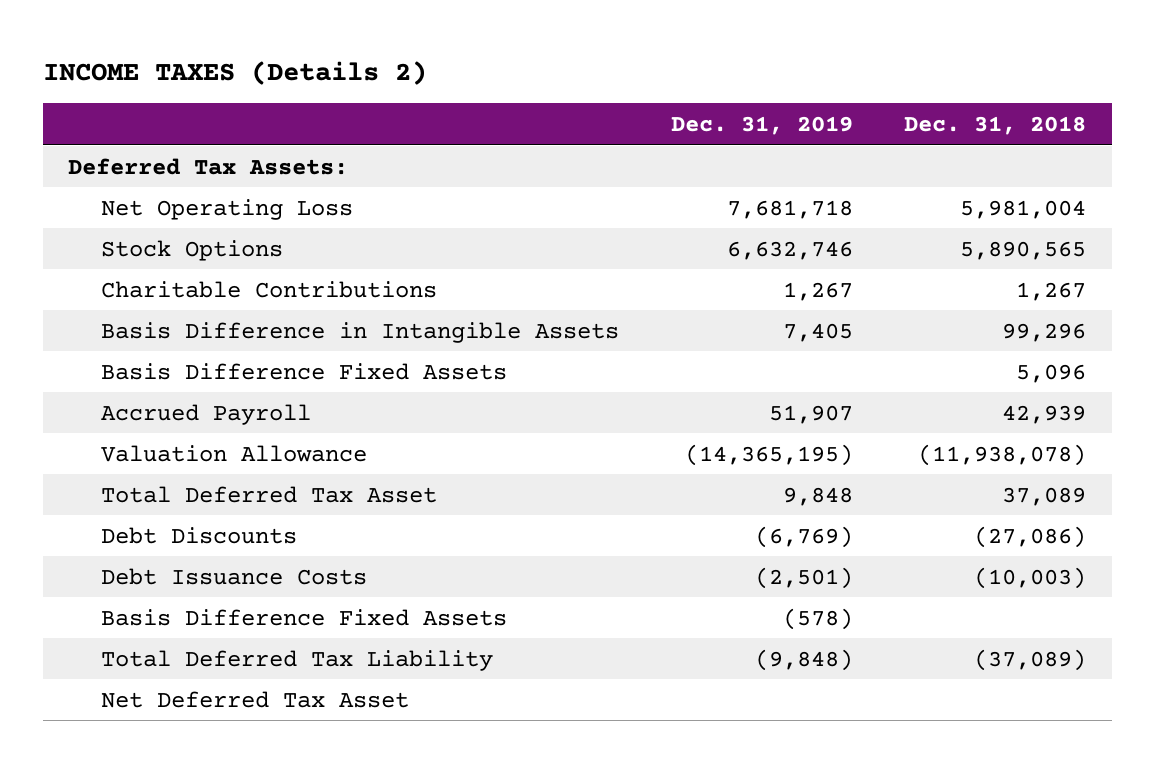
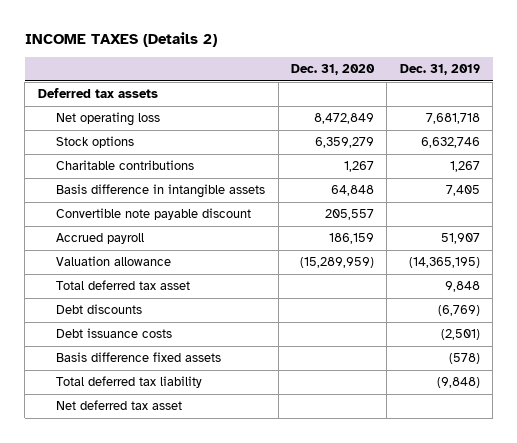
- | Dec. 31, 2019 | Dec. 31, 2018
+ | Dec. 31, 2020 | Dec. 31, 2019
- Deferred Tax Assets:
- Net Operating Loss | 7,681,718 | 5,981,004
- Stock Options | 6,632,746 | 5,890,565
- Charitable Contributions | 1,267 | 1,267
- Basis Difference in Intangible Assets | 7,405 | 99,296
- Basis Difference Fixed Assets | | 5,096
- Accrued Payroll | 51,907 | 42,939
- Valuation Allowance | (14,365,195) | (11,938,078)
- Total Deferred Tax Asset | 9,848 | 37,089
- Debt Discounts | (6,769) | (27,086)
- Debt Issuance Costs | (2,501) | (10,003)
- Basis Difference Fixed Assets | (578) |
- Total Deferred Tax Liability | (9,848) | (37,089)
- Net Deferred Tax Asset
+ Deferred tax assets
+ Net operating loss | 8,472,849 | 7,681,718
+ Stock options | 6,359,279 | 6,632,746
+ Charitable contributions | 1,267 | 1,267
+ Basis difference in intangible assets | 64,848 | 7,405
+ Convertible note payable discount | 205,557 |
+ Accrued payroll | 186,159 | 51,907
+ Valuation allowance | (15,289,959) | (14,365,195)
+ Total deferred tax asset | | 9,848
+ Debt discounts | | (6,769)
+ Debt issuance costs | | (2,501)
+ Basis difference fixed assets | | (578)
+ Total deferred tax liability | | (9,848)
+ Net deferred tax asset

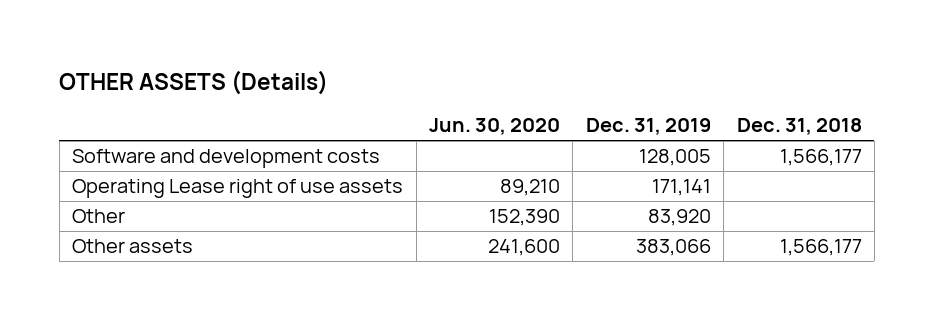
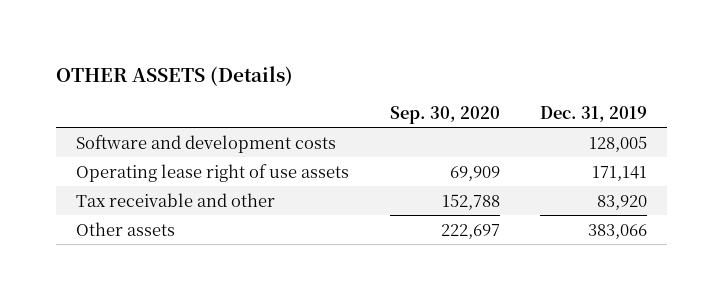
- | Jun. 30, 2020 | Dec. 31, 2019 | Dec. 31, 2018
+ | Sep. 30, 2020 | Dec. 31, 2019
- Operating Lease right of use assets | 89,210 | 171,141 |
- Other | 152,390 | 83,920 |
+ Operating lease right of use assets | 69,909 | 171,141
+ Tax receivable and other | 152,788 | 83,920

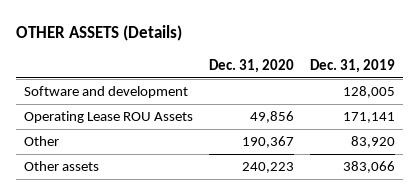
- | Sep. 30, 2020 | Dec. 31, 2019
+ | Dec. 31, 2020 | Dec. 31, 2019
- Software and development costs | | 128,005
- Operating lease right of use assets | 69,909 | 171,141
- Tax receivable and other | 152,788 | 83,920
+ Software and development | | 128,005
+ Operating Lease ROU Assets | 49,856 | 171,141
+ Other | 190,367 | 83,920

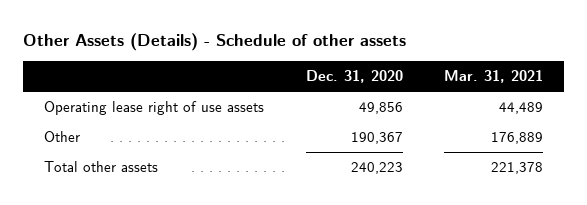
- OTHER ASSETS (Details)
+ Other Assets (Details) - Schedule of other assets
- | Dec. 31, 2020 | Dec. 31, 2019
+ | Dec. 31, 2020 | Mar. 31, 2021
- Software and development | | 128,005
- Operating Lease ROU Assets | 49,856 | 171,141
+ Operating lease right of use assets | 49,856 | 44,489
- Other assets | 240,223 | 383,066
+ Total other assets | 240,223 | 221,378

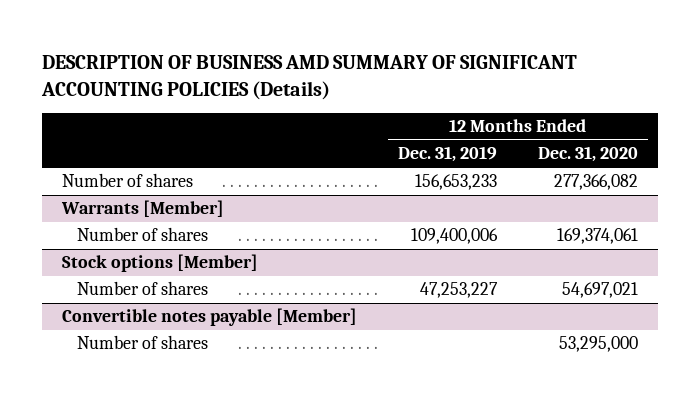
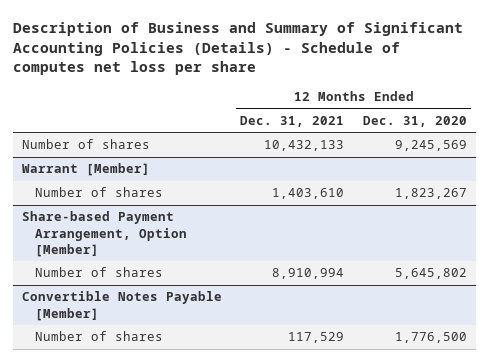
- DESCRIPTION OF BUSINESS AMD SUMMARY OF SIGNIFICANT ACCOUNTING POLICIES (Details)
+ Description of Business and Summary of Significant Accounting Policies (Details) - Schedule of computes net loss per share
- | 12 Months Ended Dec. 31, 2019 | 12 Months Ended Dec. 31, 2020
+ | 12 Months Ended Dec. 31, 2021 | 12 Months Ended Dec. 31, 2020
- Number of shares | 156,653,233 | 277,366,082
- Warrants [Member]
- Number of shares | 109,400,006 | 169,374,061
- Stock options [Member]
- Number of shares | 47,253,227 | 54,697,021
- Convertible notes payable [Member]
- Number of shares | | 53,295,000
+ Number of shares | 10,432,133 | 9,245,569
+ Warrant [Member]
+ Number of shares | 1,403,610 | 1,823,267
+ Share-based Payment Arrangement, Option [Member]
+ Number of shares | 8,910,994 | 5,645,802
+ Convertible Notes Payable [Member]
+ Number of shares | 117,529 | 1,776,500

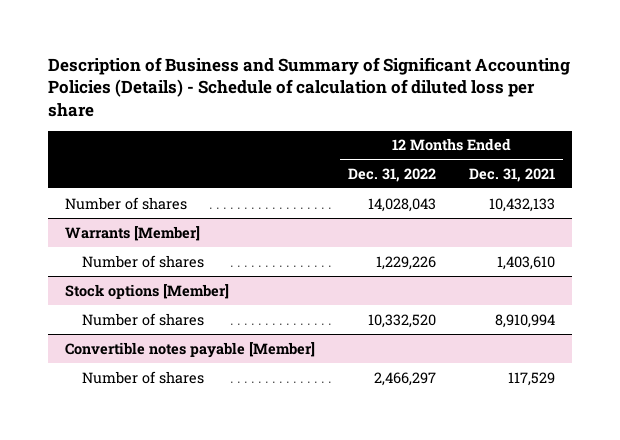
- Description of Business and Summary of Significant Accounting Policies (Details) - Schedule of computes net loss per share
+ Description of Business and Summary of Significant Accounting Policies (Details) - Schedule of calculation of diluted loss per share
- | 12 Months Ended Dec. 31, 2021 | 12 Months Ended Dec. 31, 2020
+ | 12 Months Ended Dec. 31, 2022 | 12 Months Ended Dec. 31, 2021
- Warrant [Member]
+ Warrants [Member]
- Share-based Payment Arrangement, Option [Member]
+ Stock options [Member]
- Convertible Notes Payable [Member]
+ Convertible notes payable [Member]

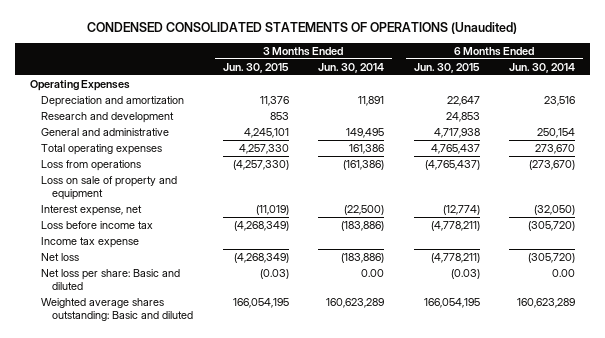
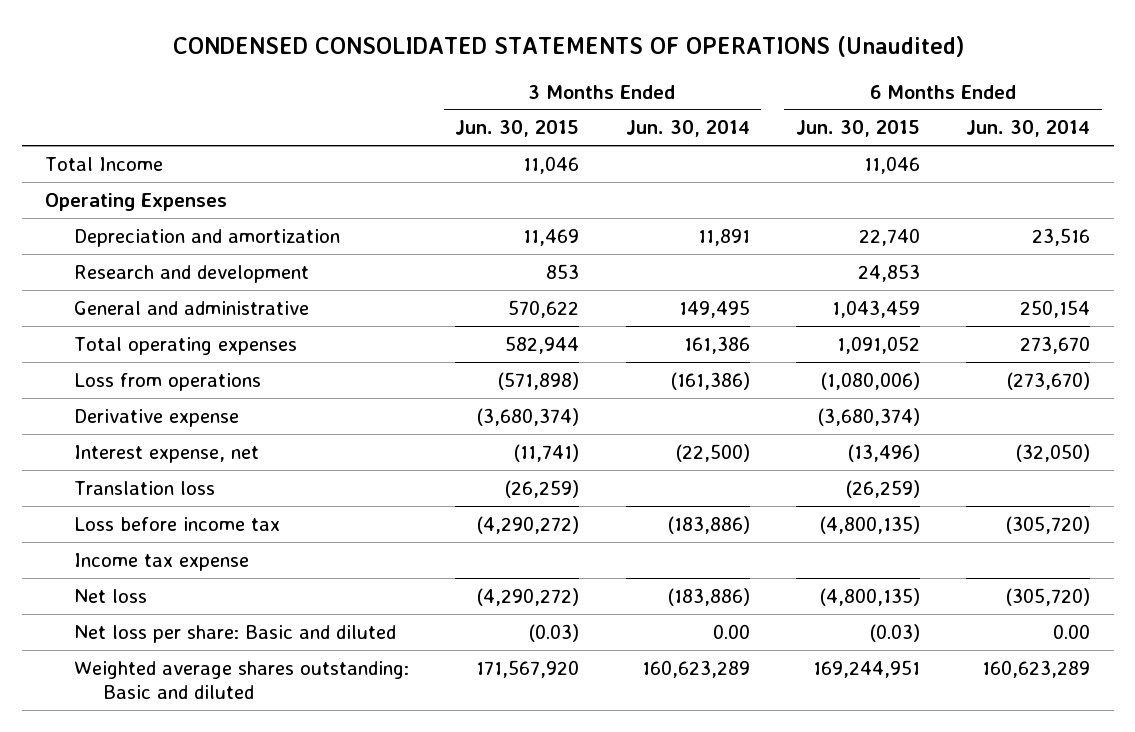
+ Total Income | 11,046 | | 11,046 |
- Depreciation and amortization | 11,376 | 11,891 | 22,647 | 23,516
+ Depreciation and amortization | 11,469 | 11,891 | 22,740 | 23,516
- General and administrative | 4,245,101 | 149,495 | 4,717,938 | 250,154
- Total operating expenses | 4,257,330 | 161,386 | 4,765,437 | 273,670
- Loss from operations | (4,257,330) | (161,386) | (4,765,437) | (273,670)
- Loss on sale of property and equipment
- Interest expense, net | (11,019) | (22,500) | (12,774) | (32,050)
- Loss before income tax | (4,268,349) | (183,886) | (4,778,211) | (305,720)
+ General and administrative | 570,622 | 149,495 | 1,043,459 | 250,154
+ Total operating expenses | 582,944 | 161,386 | 1,091,052 | 273,670
+ Loss from operations | (571,898) | (161,386) | (1,080,006) | (273,670)
+ Derivative expense | (3,680,374) | | (3,680,374) |
+ Interest expense, net | (11,741) | (22,500) | (13,496) | (32,050)
+ Translation loss | (26,259) | | (26,259) |
+ Loss before income tax | (4,290,272) | (183,886) | (4,800,135) | (305,720)
- Net loss | (4,268,349) | (183,886) | (4,778,211) | (305,720)
+ Net loss | (4,290,272) | (183,886) | (4,800,135) | (305,720)
- Weighted average shares outstanding: Basic and diluted | 166,054,195 | 160,623,289 | 166,054,195 | 160,623,289
+ Weighted average shares outstanding: Basic and diluted | 171,567,920 | 160,623,289 | 169,244,951 | 160,623,289

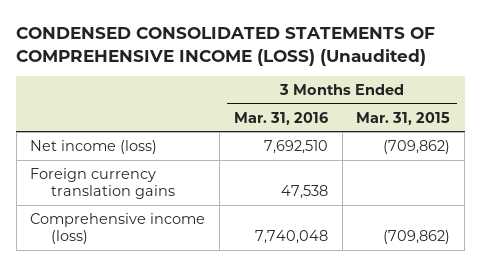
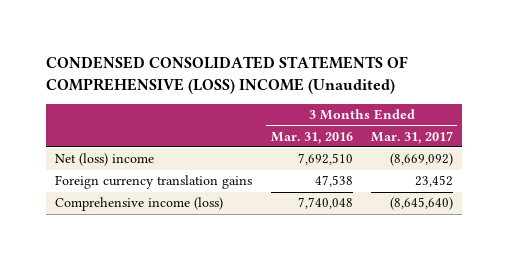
- CONDENSED CONSOLIDATED STATEMENTS OF COMPREHENSIVE INCOME (LOSS) (Unaudited)
+ CONDENSED CONSOLIDATED STATEMENTS OF COMPREHENSIVE (LOSS) INCOME (Unaudited)
- | 3 Months Ended Mar. 31, 2016 | 3 Months Ended Mar. 31, 2015
+ | 3 Months Ended Mar. 31, 2016 | 3 Months Ended Mar. 31, 2017
- Net income (loss) | 7,692,510 | (709,862)
+ Net (loss) income | 7,692,510 | (8,669,092)

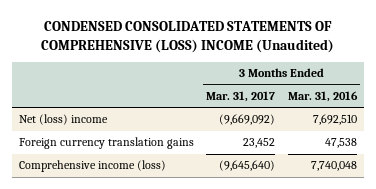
- | 3 Months Ended Mar. 31, 2016 | 3 Months Ended Mar. 31, 2017
+ | 3 Months Ended Mar. 31, 2017 | 3 Months Ended Mar. 31, 2016
- Net (loss) income | 7,692,510 | (8,669,092)
+ Net (loss) income | (9,669,092) | 7,692,510
- Comprehensive income (loss) | 7,740,048 | (8,645,640)
+ Comprehensive income (loss) | (9,645,640) | 7,740,048

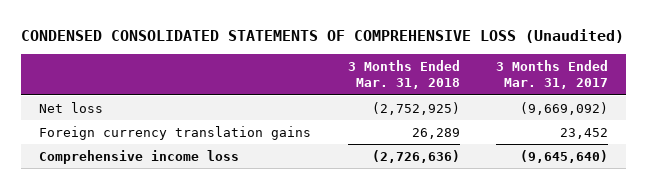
- CONDENSED CONSOLIDATED STATEMENTS OF COMPREHENSIVE (LOSS) INCOME (Unaudited)
+ CONDENSED CONSOLIDATED STATEMENTS OF COMPREHENSIVE LOSS (Unaudited)
- | 3 Months Ended Mar. 31, 2017 | 3 Months Ended Mar. 31, 2016
+ | 3 Months Ended Mar. 31, 2018 | 3 Months Ended Mar. 31, 2017
- Net (loss) income | (9,669,092) | 7,692,510
+ Net loss | (2,752,925) | (9,669,092)
- Comprehensive income (loss) | (9,645,640) | 7,740,048
+ Comprehensive income loss | (2,726,636) | (9,645,640)

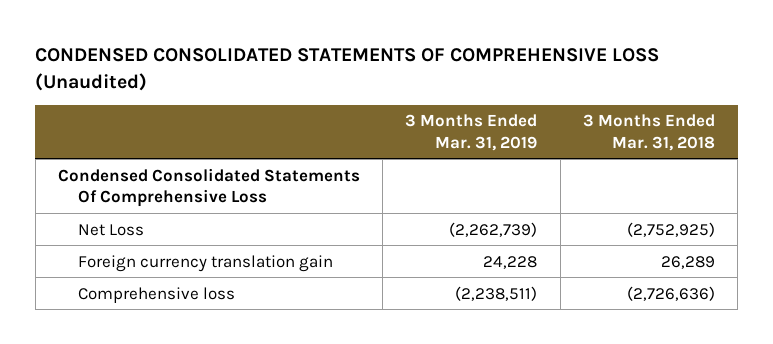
- | 3 Months Ended Mar. 31, 2018 | 3 Months Ended Mar. 31, 2017
+ | 3 Months Ended Mar. 31, 2019 | 3 Months Ended Mar. 31, 2018
- Net loss | (2,752,925) | (9,669,092)
- Foreign currency translation gains | 26,289 | 23,452
- Comprehensive income loss | (2,726,636) | (9,645,640)
+ Condensed Consolidated Statements Of Comprehensive Loss
+ Net Loss | (2,262,739) | (2,752,925)
+ Foreign currency translation gain | 24,228 | 26,289
+ Comprehensive loss | (2,238,511) | (2,726,636)

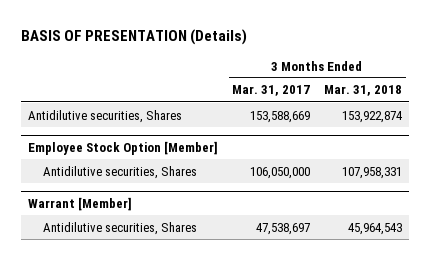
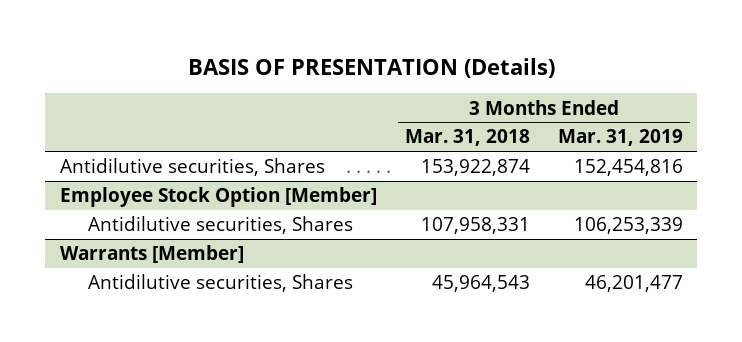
- | 3 Months Ended Mar. 31, 2017 | 3 Months Ended Mar. 31, 2018
+ | 3 Months Ended Mar. 31, 2018 | 3 Months Ended Mar. 31, 2019
- Warrant [Member]
+ Warrants [Member]

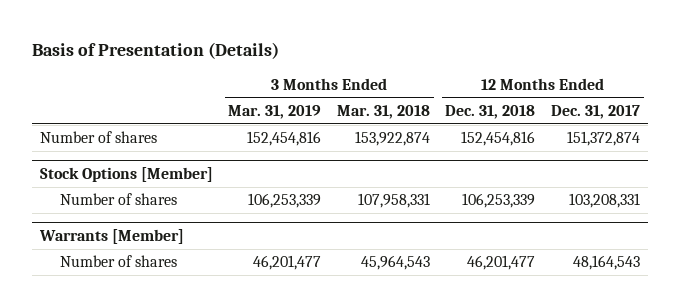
- BASIS OF PRESENTATION (Details)
+ Basis of Presentation (Details)
- | 3 Months Ended Mar. 31, 2018 | 3 Months Ended Mar. 31, 2019
+ | 3 Months Ended Mar. 31, 2019 | 3 Months Ended Mar. 31, 2018 | 12 Months Ended Dec. 31, 2018 | 12 Months Ended Dec. 31, 2017
- Antidilutive securities, Shares | 153,922,874 | 152,454,816
- Employee Stock Option [Member]
- Antidilutive securities, Shares | 107,958,331 | 106,253,339
+ Number of shares | 152,454,816 | 153,922,874 | 152,454,816 | 151,372,874
+ Stock Options [Member]
+ Number of shares | 106,253,339 | 107,958,331 | 106,253,339 | 103,208,331
@ Warrants [Member]
- Antidilutive securities, Shares | 45,964,543 | 46,201,477
+ Number of shares | 46,201,477 | 45,964,543 | 46,201,477 | 48,164,543

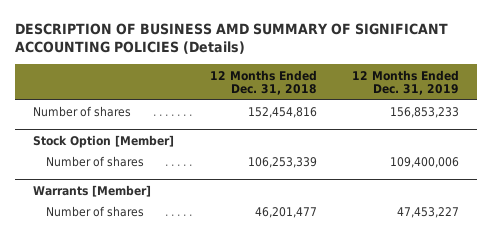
- Basis of Presentation (Details)
+ DESCRIPTION OF BUSINESS AMD SUMMARY OF SIGNIFICANT ACCOUNTING POLICIES (Details)
- | 3 Months Ended Mar. 31, 2019 | 3 Months Ended Mar. 31, 2018 | 12 Months Ended Dec. 31, 2018 | 12 Months Ended Dec. 31, 2017
+ | 12 Months Ended Dec. 31, 2018 | 12 Months Ended Dec. 31, 2019
- Stock Options [Member]
+ Stock Option [Member]

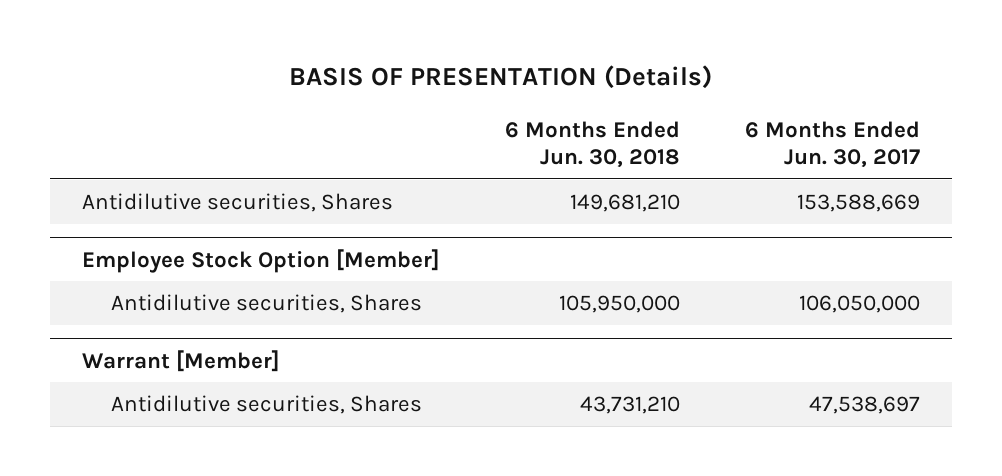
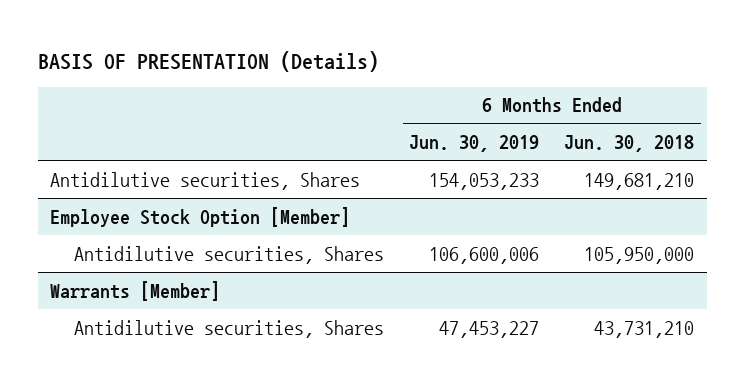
- | 6 Months Ended Jun. 30, 2018 | 6 Months Ended Jun. 30, 2017
+ | 6 Months Ended Jun. 30, 2019 | 6 Months Ended Jun. 30, 2018
- Warrant [Member]
+ Warrants [Member]

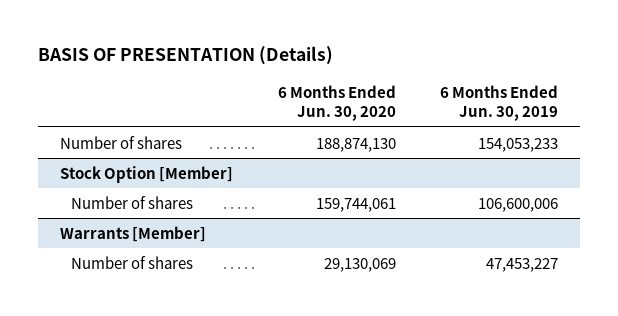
- | 6 Months Ended Jun. 30, 2019 | 6 Months Ended Jun. 30, 2018
+ | 6 Months Ended Jun. 30, 2020 | 6 Months Ended Jun. 30, 2019
- Antidilutive securities, Shares | 154,053,233 | 149,681,210
- Employee Stock Option [Member]
- Antidilutive securities, Shares | 106,600,006 | 105,950,000
+ Number of shares | 188,874,130 | 154,053,233
+ Stock Option [Member]
+ Number of shares | 159,744,061 | 106,600,006
@ Warrants [Member]
- Antidilutive securities, Shares | 47,453,227 | 43,731,210
+ Number of shares | 29,130,069 | 47,453,227

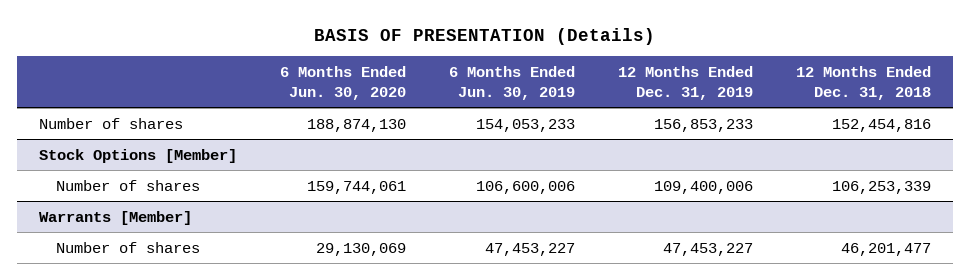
- | 6 Months Ended Jun. 30, 2020 | 6 Months Ended Jun. 30, 2019
+ | 6 Months Ended Jun. 30, 2020 | 6 Months Ended Jun. 30, 2019 | 12 Months Ended Dec. 31, 2019 | 12 Months Ended Dec. 31, 2018
- Stock Option [Member]
+ Stock Options [Member]

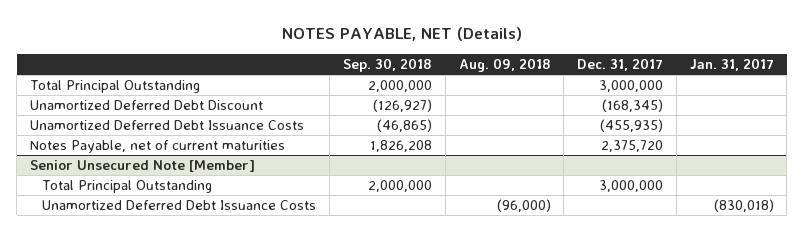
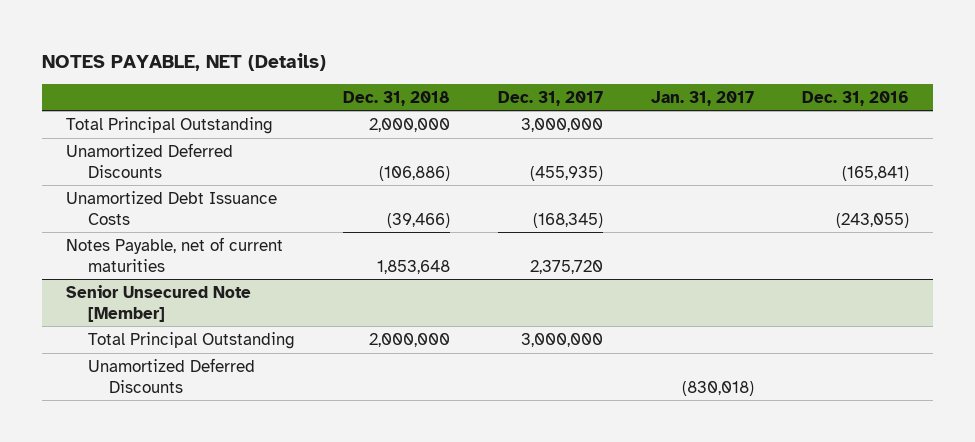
- | Sep. 30, 2018 | Aug. 09, 2018 | Dec. 31, 2017 | Jan. 31, 2017
+ | Dec. 31, 2018 | Dec. 31, 2017 | Jan. 31, 2017 | Dec. 31, 2016
- Unamortized Deferred Debt Discount | (126,927) | | (168,345) |
- Unamortized Deferred Debt Issuance Costs | (46,865) | | (455,935) |
+ Unamortized Deferred Discounts | (106,886) | (455,935) | | (165,841)
+ Unamortized Debt Issuance Costs | (39,466) | (168,345) | | (243,055)
@ Senior Unsecured Note [Member]
- Unamortized Deferred Debt Issuance Costs | | (96,000) | | (830,018)
+ Unamortized Deferred Discounts | | | (830,018) |

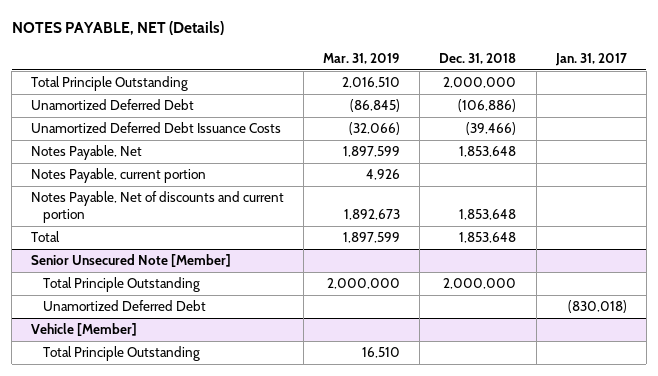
- | Dec. 31, 2018 | Dec. 31, 2017 | Jan. 31, 2017 | Dec. 31, 2016
+ | Mar. 31, 2019 | Dec. 31, 2018 | Jan. 31, 2017
- Total Principal Outstanding | 2,000,000 | 3,000,000 | |
- Unamortized Deferred Discounts | (106,886) | (455,935) | | (165,841)
- Unamortized Debt Issuance Costs | (39,466) | (168,345) | | (243,055)
- Notes Payable, net of current maturities | 1,853,648 | 2,375,720 | |
+ Total Principle Outstanding | 2,016,510 | 2,000,000 |
+ Unamortized Deferred Debt | (86,845) | (106,886) |
+ Unamortized Deferred Debt Issuance Costs | (32,066) | (39,466) |
+ Notes Payable, Net | 1,897,599 | 1,853,648 |
+ Notes Payable, current portion | 4,926 | |
+ Notes Payable, Net of discounts and current portion | 1,892,673 | 1,853,648 |
+ Total | 1,897,599 | 1,853,648 |
@ Senior Unsecured Note [Member]
- Total Principal Outstanding | 2,000,000 | 3,000,000 | |
- Unamortized Deferred Discounts | | | (830,018) |
+ Total Principle Outstanding | 2,000,000 | 2,000,000 |
+ Unamortized Deferred Debt | | | (830,018)
+ Vehicle [Member]
+ Total Principle Outstanding | 16,510 | |

